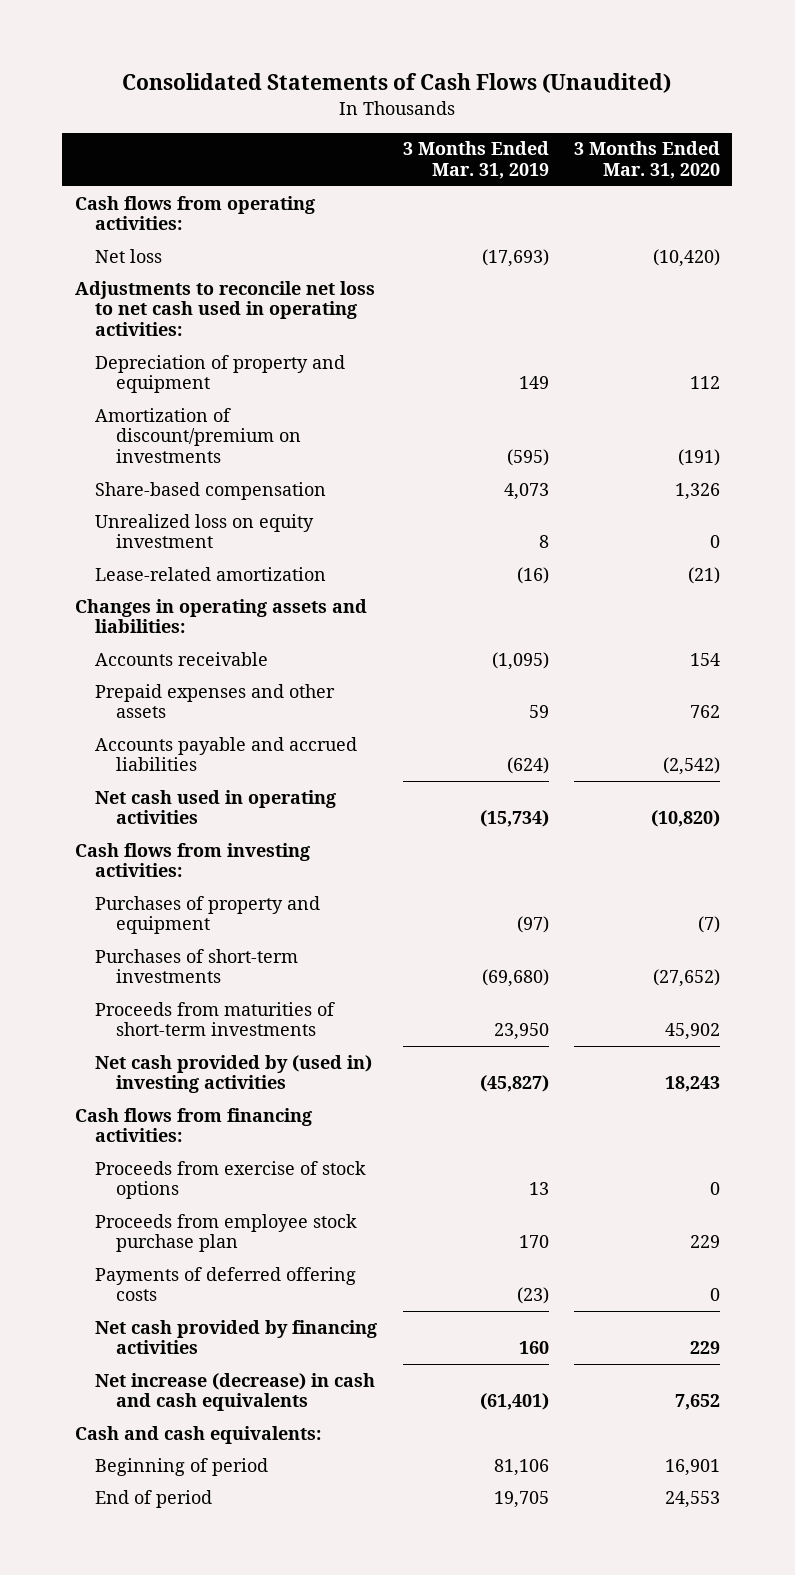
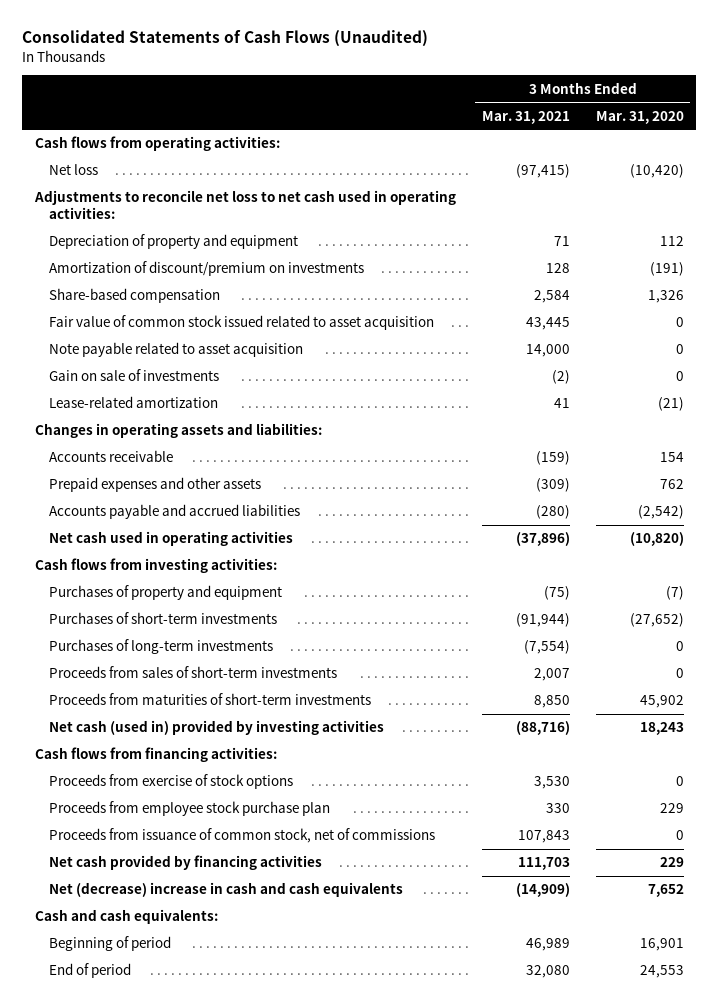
- | 3 Months Ended Mar. 31, 2019 | 3 Months Ended Mar. 31, 2020
+ | 3 Months Ended Mar. 31, 2021 | 3 Months Ended Mar. 31, 2020
- Unrealized loss on equity investment | 8 | 0
+ Fair value of common stock issued related to asset acquisition | 43,445 | 0
+ Note payable related to asset acquisition | 14,000 | 0
+ Gain on sale of investments | (2) | 0
+ Purchases of long-term investments | (7,554) | 0
+ Proceeds from sales of short-term investments | 2,007 | 0
- Net cash provided by (used in) investing activities | (45,827) | 18,243
+ Net cash (used in) provided by investing activities | (88,716) | 18,243
- Payments of deferred offering costs | (23) | 0
+ Proceeds from issuance of common stock, net of commissions | 107,843 | 0
- Net increase (decrease) in cash and cash equivalents | (61,401) | 7,652
+ Net (decrease) increase in cash and cash equivalents | (14,909) | 7,652

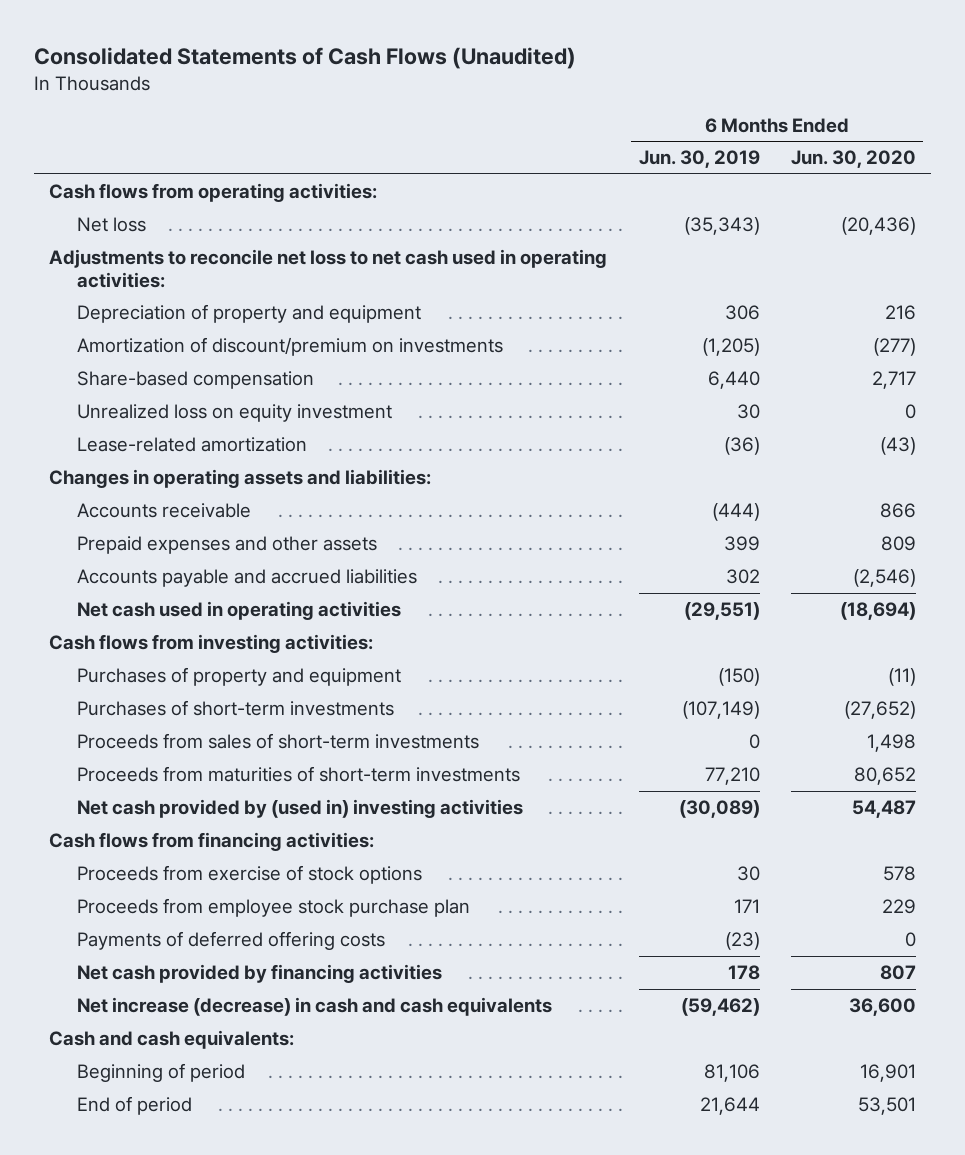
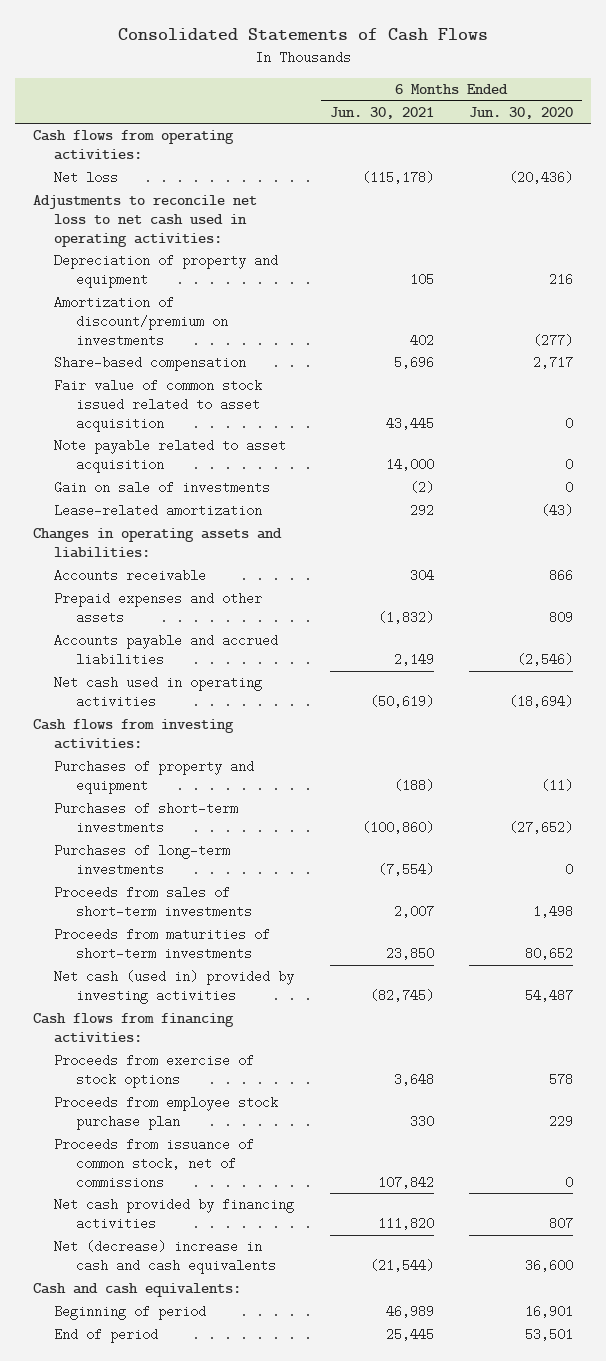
- Consolidated Statements of Cash Flows (Unaudited)
+ Consolidated Statements of Cash Flows
- | 6 Months Ended Jun. 30, 2019 | 6 Months Ended Jun. 30, 2020
+ | 6 Months Ended Jun. 30, 2021 | 6 Months Ended Jun. 30, 2020
- Unrealized loss on equity investment | 30 | 0
+ Fair value of common stock issued related to asset acquisition | 43,445 | 0
+ Note payable related to asset acquisition | 14,000 | 0
+ Gain on sale of investments | (2) | 0
+ Purchases of long-term investments | (7,554) | 0
- Net cash provided by (used in) investing activities | (30,089) | 54,487
+ Net cash (used in) provided by investing activities | (82,745) | 54,487
- Payments of deferred offering costs | (23) | 0
+ Proceeds from issuance of common stock, net of commissions | 107,842 | 0
- Net increase (decrease) in cash and cash equivalents | (59,462) | 36,600
+ Net (decrease) increase in cash and cash equivalents | (21,544) | 36,600

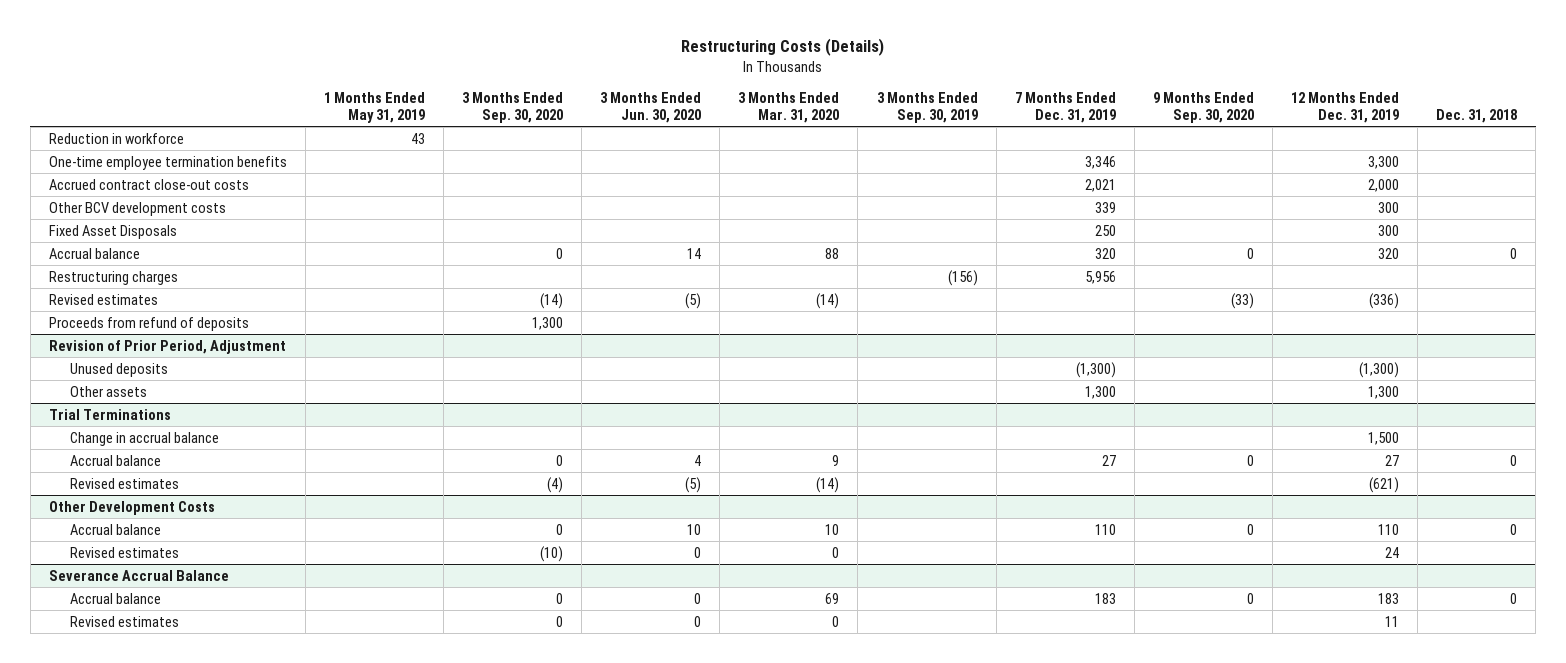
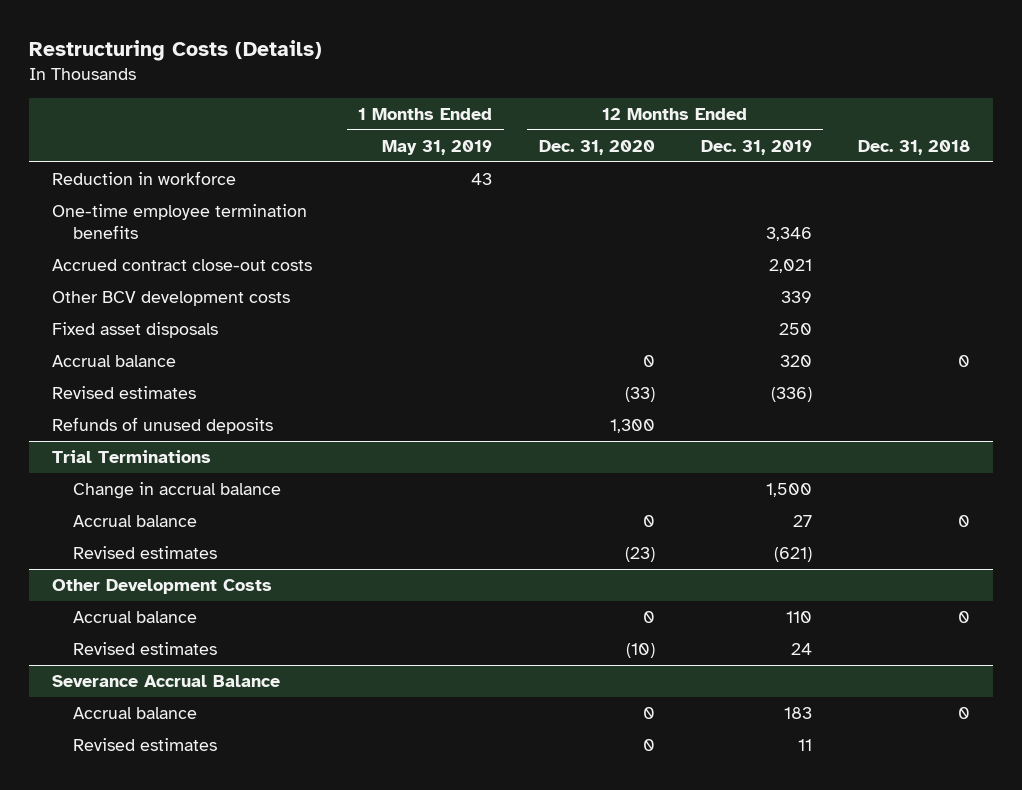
- | 1 Months Ended May 31, 2019 | 3 Months Ended Sep. 30, 2020 | 3 Months Ended Jun. 30, 2020 | 3 Months Ended Mar. 31, 2020 | 3 Months Ended Sep. 30, 2019 | 7 Months Ended Dec. 31, 2019 | 9 Months Ended Sep. 30, 2020 | 12 Months Ended Dec. 31, 2019 | Dec. 31, 2018
+ | 1 Months Ended May 31, 2019 | 12 Months Ended Dec. 31, 2020 | 12 Months Ended Dec. 31, 2019 | Dec. 31, 2018
- One-time employee termination benefits | | | | | | 3,346 | | 3,300 |
- Accrued contract close-out costs | | | | | | 2,021 | | 2,000 |
- Other BCV development costs | | | | | | 339 | | 300 |
- Fixed Asset Disposals | | | | | | 250 | | 300 |
+ One-time employee termination benefits | | | 3,346 |
+ Accrued contract close-out costs | | | 2,021 |
+ Other BCV development costs | | | 339 |
+ Fixed asset disposals | | | 250 |
- Restructuring charges | | | | | (156) | 5,956 | | |
- Proceeds from refund of deposits | | 1,300 | | | | | | |
- Revision of Prior Period, Adjustment
- Unused deposits | | | | | | (1,300) | | (1,300) |
- Other assets | | | | | | 1,300 | | 1,300 |
+ Refunds of unused deposits | | 1,300 | |

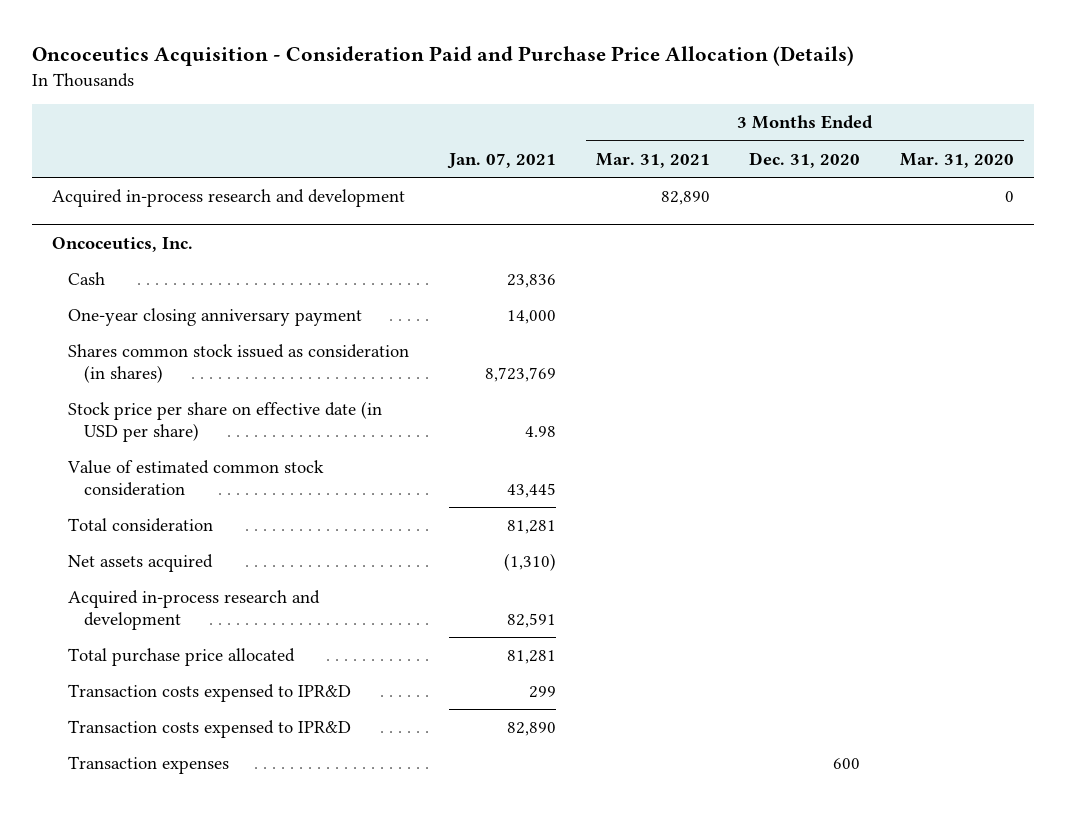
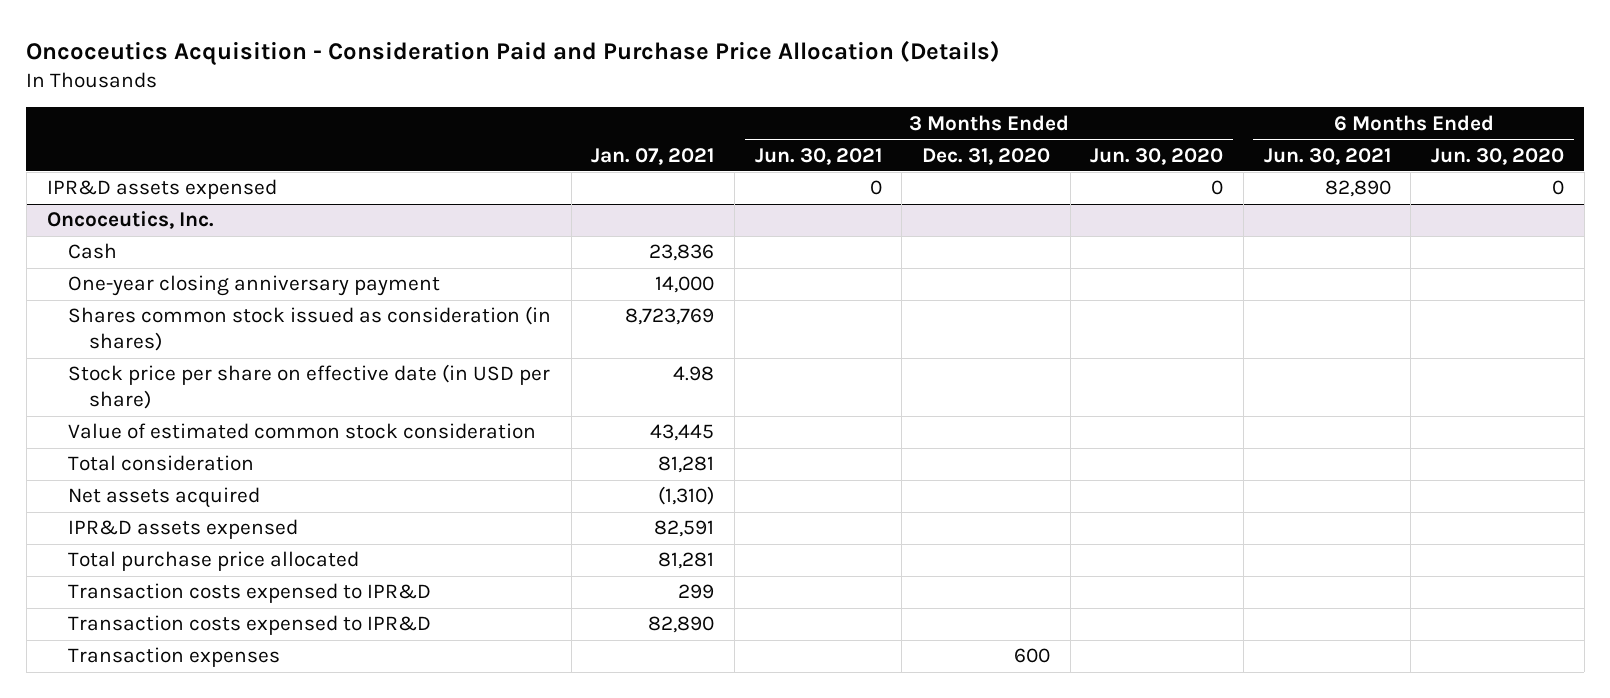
- | Jan. 07, 2021 | 3 Months Ended Mar. 31, 2021 | 3 Months Ended Dec. 31, 2020 | 3 Months Ended Mar. 31, 2020
+ | Jan. 07, 2021 | 3 Months Ended Jun. 30, 2021 | 3 Months Ended Dec. 31, 2020 | 3 Months Ended Jun. 30, 2020 | 6 Months Ended Jun. 30, 2021 | 6 Months Ended Jun. 30, 2020
- Acquired in-process research and development | | 82,890 | | 0
+ IPR&D assets expensed | | 0 | | 0 | 82,890 | 0
@ Oncoceutics, Inc.
- Acquired in-process research and development | 82,591 | | |
+ IPR&D assets expensed | 82,591 | | | | |

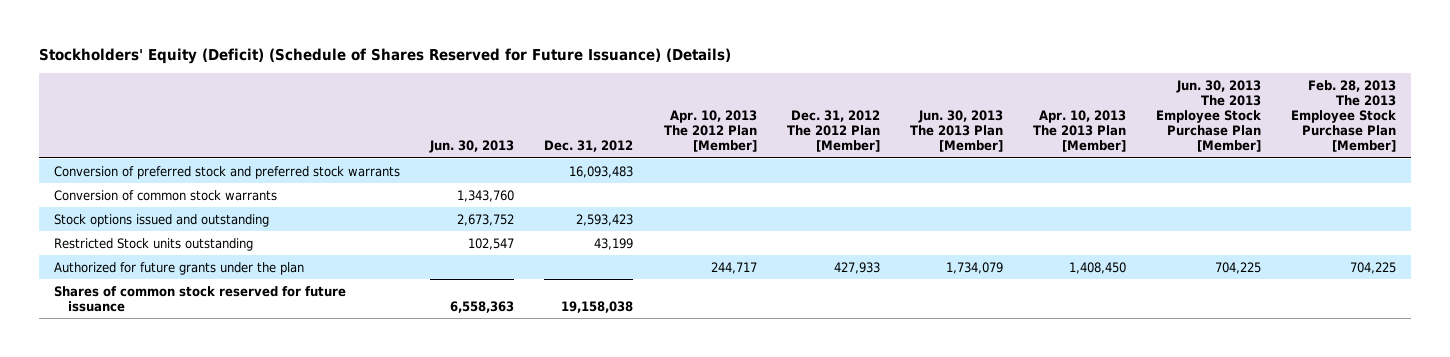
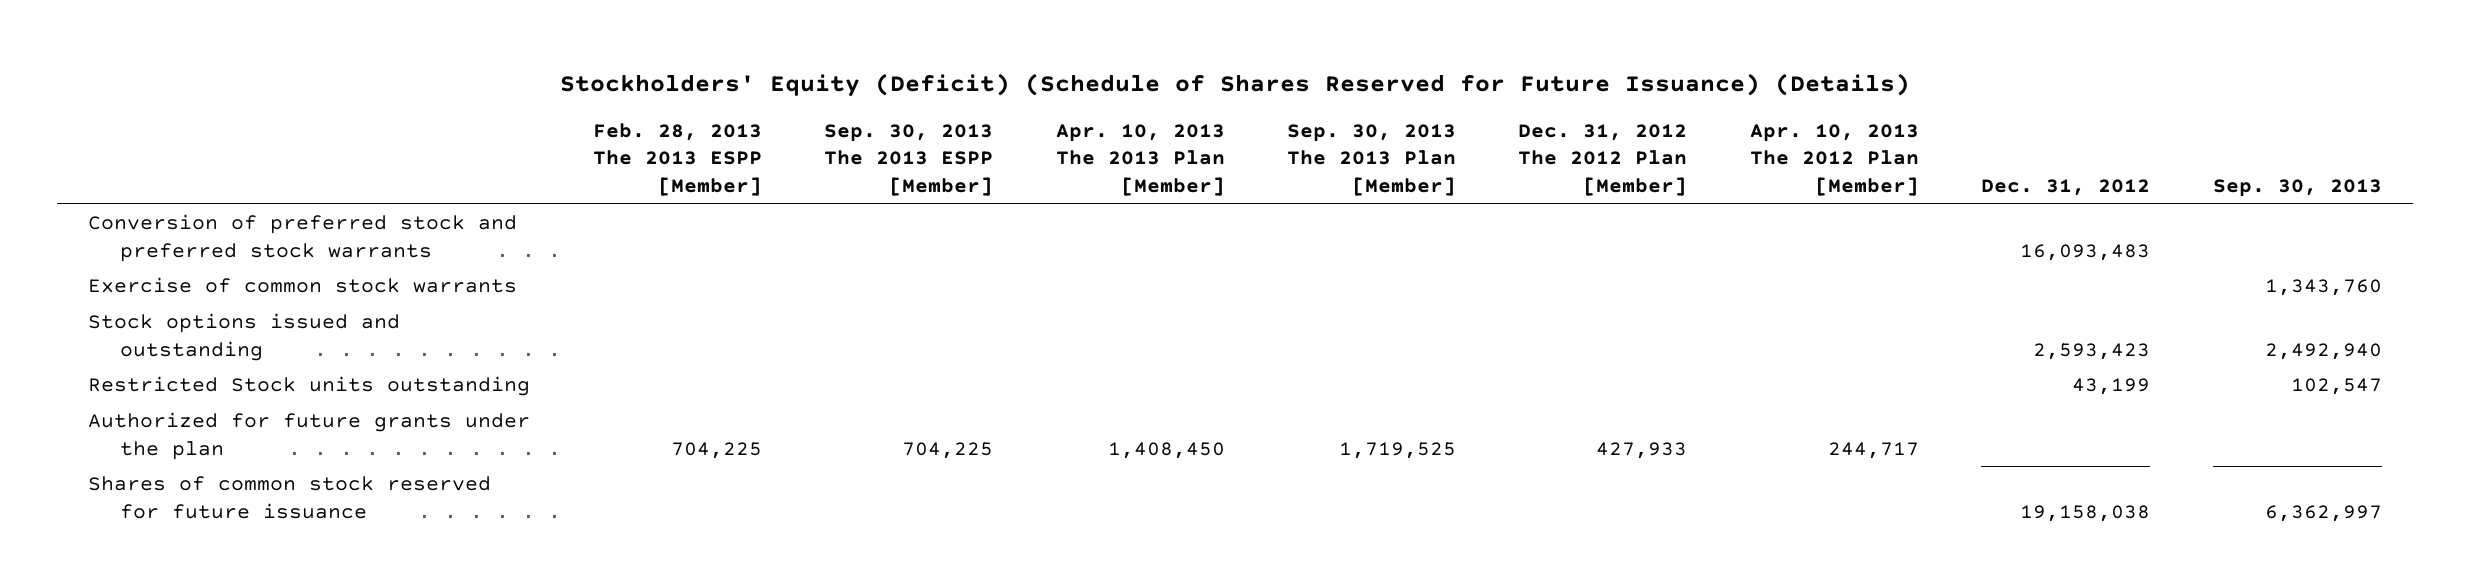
- | Jun. 30, 2013 | Dec. 31, 2012 | Apr. 10, 2013 The 2012 Plan [Member] | Dec. 31, 2012 The 2012 Plan [Member] | Jun. 30, 2013 The 2013 Plan [Member] | Apr. 10, 2013 The 2013 Plan [Member] | Jun. 30, 2013 The 2013 Employee Stock Purchase Plan [Member] | Feb. 28, 2013 The 2013 Employee Stock Purchase Plan [Member]
+ | Feb. 28, 2013 The 2013 ESPP [Member] | Sep. 30, 2013 The 2013 ESPP [Member] | Apr. 10, 2013 The 2013 Plan [Member] | Sep. 30, 2013 The 2013 Plan [Member] | Dec. 31, 2012 The 2012 Plan [Member] | Apr. 10, 2013 The 2012 Plan [Member] | Dec. 31, 2012 | Sep. 30, 2013
- Conversion of common stock warrants | 1,343,760 | | | | | | |
+ Exercise of common stock warrants | | | | | | | | 1,343,760

